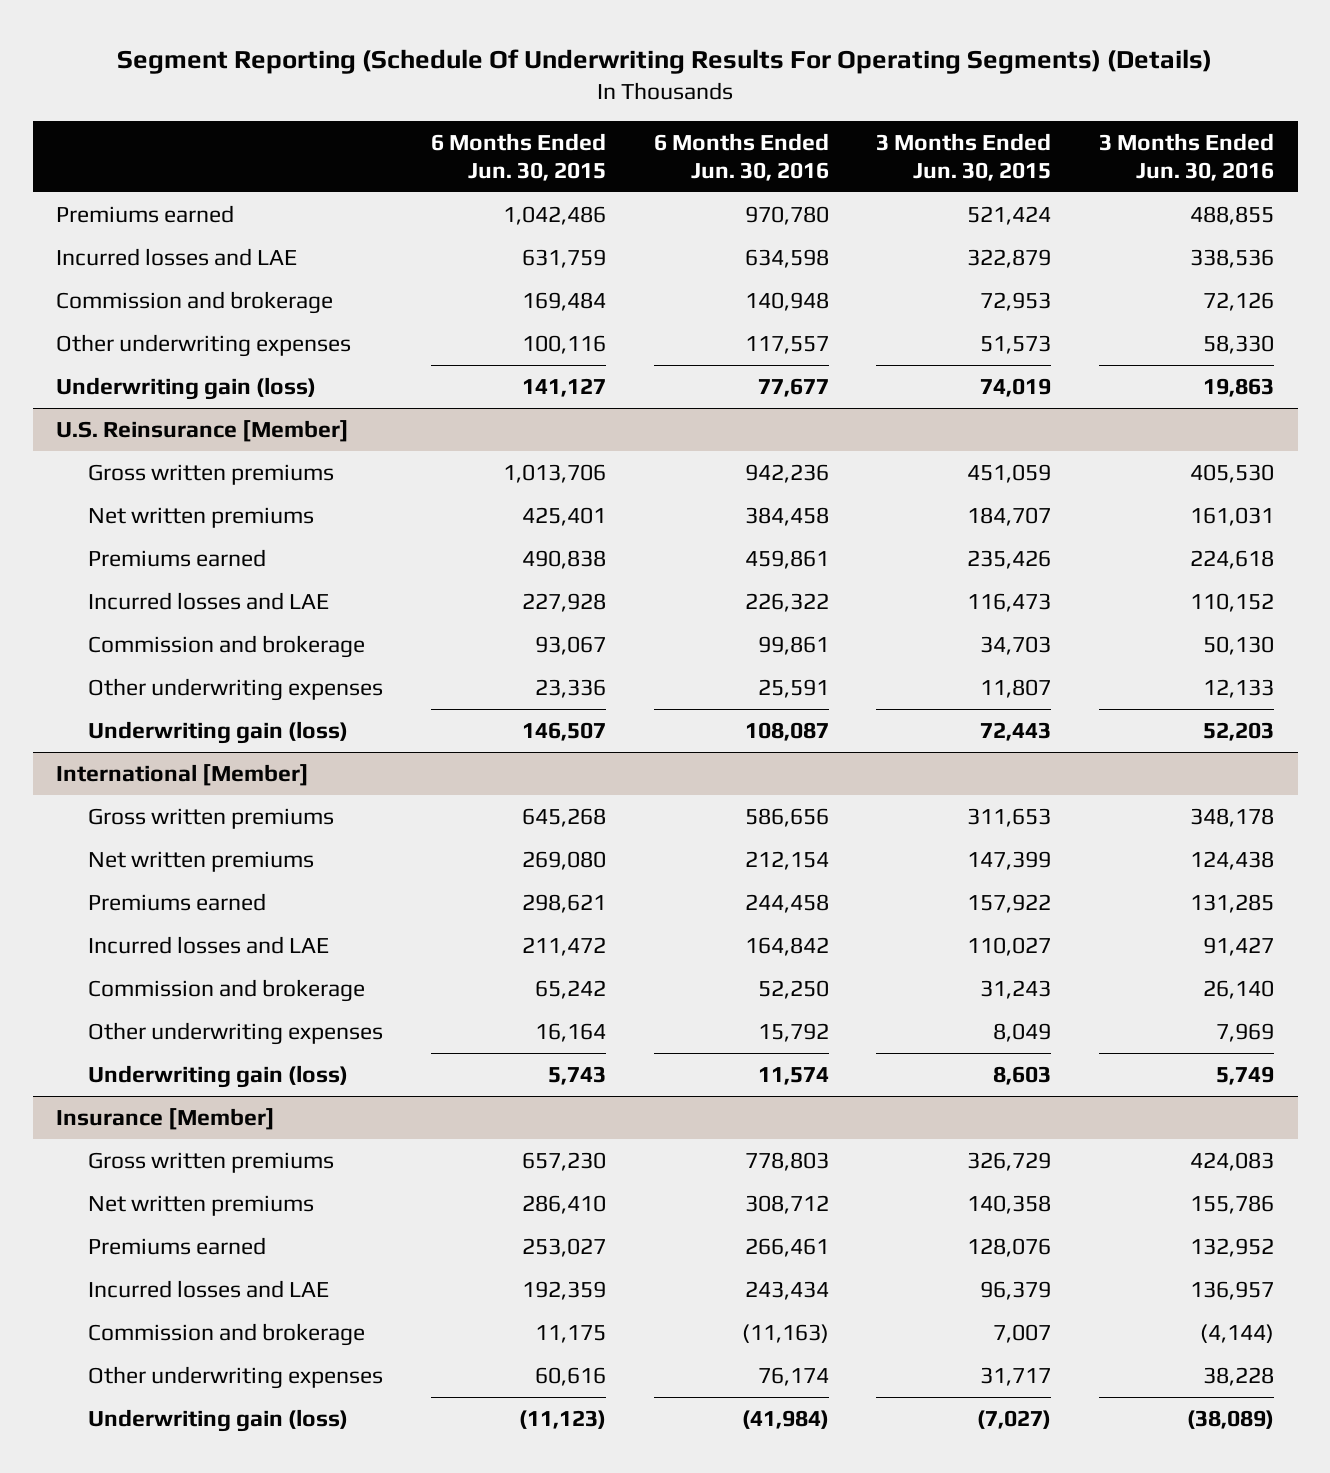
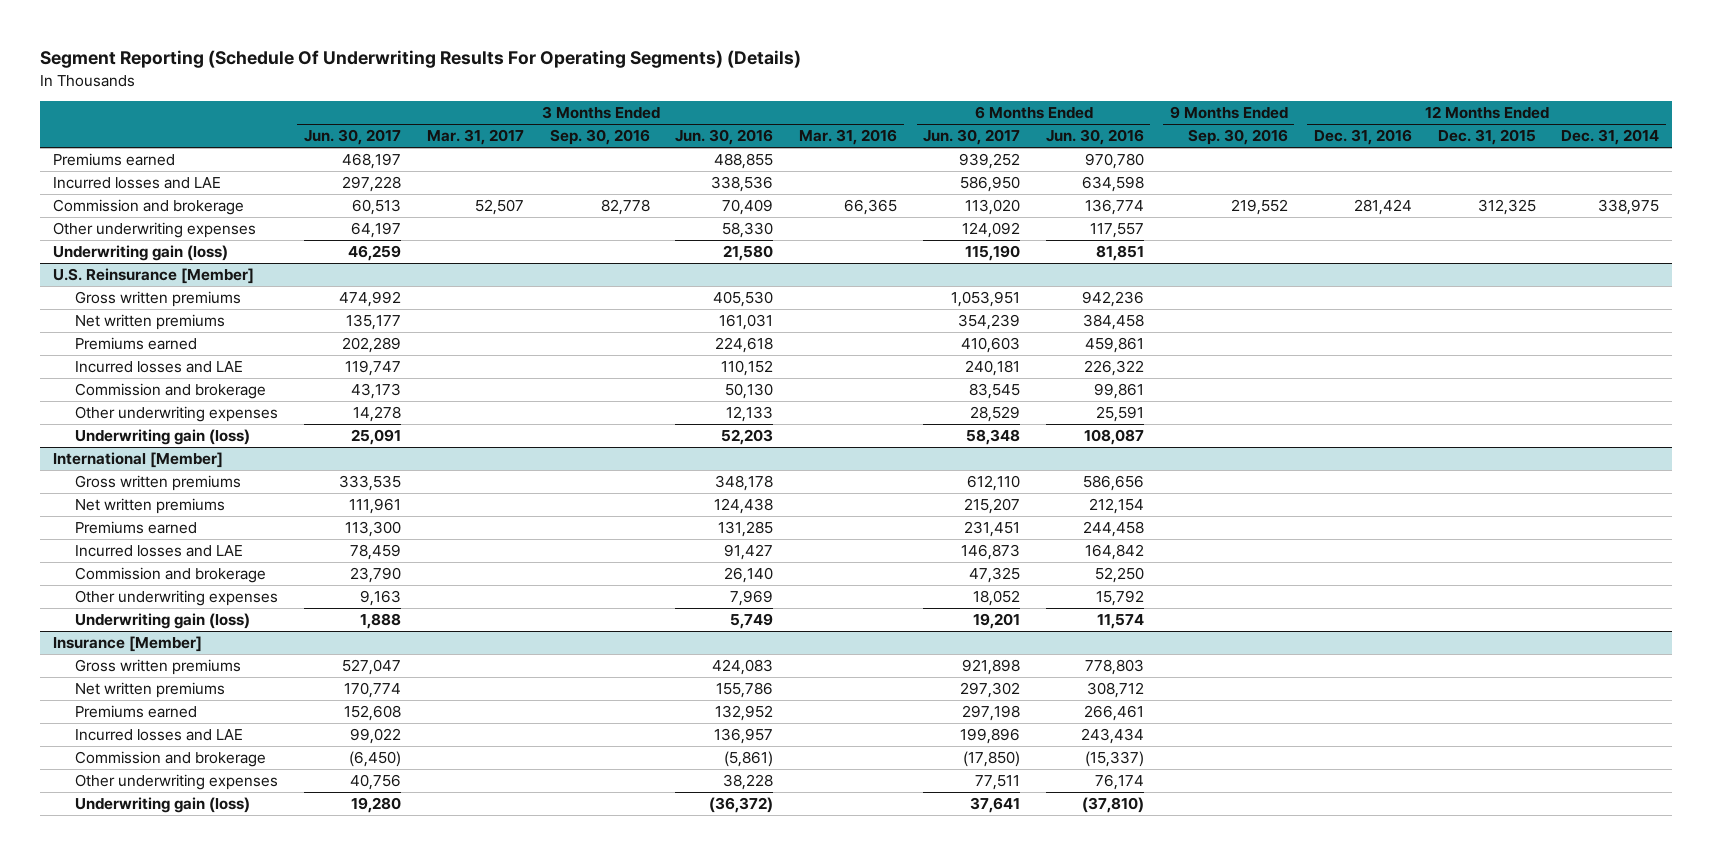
- | 6 Months Ended Jun. 30, 2015 | 6 Months Ended Jun. 30, 2016 | 3 Months Ended Jun. 30, 2015 | 3 Months Ended Jun. 30, 2016
+ | 3 Months Ended Jun. 30, 2017 | 3 Months Ended Mar. 31, 2017 | 3 Months Ended Sep. 30, 2016 | 3 Months Ended Jun. 30, 2016 | 3 Months Ended Mar. 31, 2016 | 6 Months Ended Jun. 30, 2017 | 6 Months Ended Jun. 30, 2016 | 9 Months Ended Sep. 30, 2016 | 12 Months Ended Dec. 31, 2016 | 12 Months Ended Dec. 31, 2015 | 12 Months Ended Dec. 31, 2014
- Commission and brokerage | 169,484 | 140,948 | 72,953 | 72,126
+ Commission and brokerage | 60,513 | 52,507 | 82,778 | 70,409 | 66,365 | 113,020 | 136,774 | 219,552 | 281,424 | 312,325 | 338,975
- Underwriting gain (loss) | 141,127 | 77,677 | 74,019 | 19,863
+ Underwriting gain (loss) | 46,259 | | | 21,580 | | 115,190 | 81,851 | | | |
@ Insurance [Member]
- Commission and brokerage | 11,175 | (11,163) | 7,007 | (4,144)
+ Commission and brokerage | (6,450) | | | (5,861) | | (17,850) | (15,337) | | | |
- Underwriting gain (loss) | (11,123) | (41,984) | (7,027) | (38,089)
+ Underwriting gain (loss) | 19,280 | | | (36,372) | | 37,641 | (37,810) | | | |

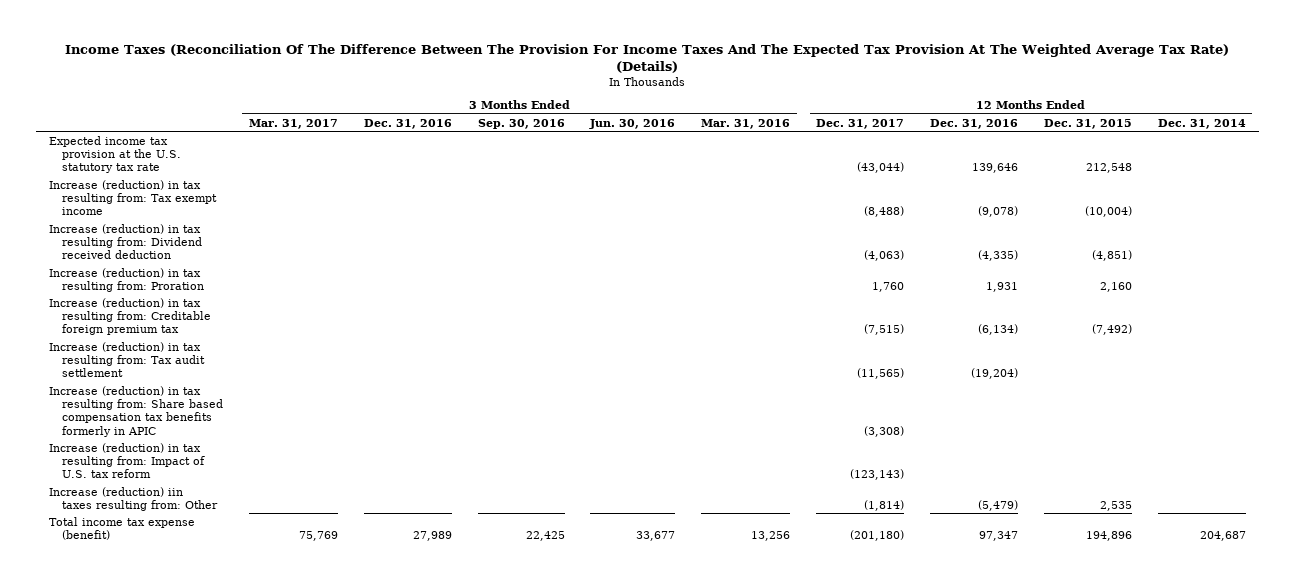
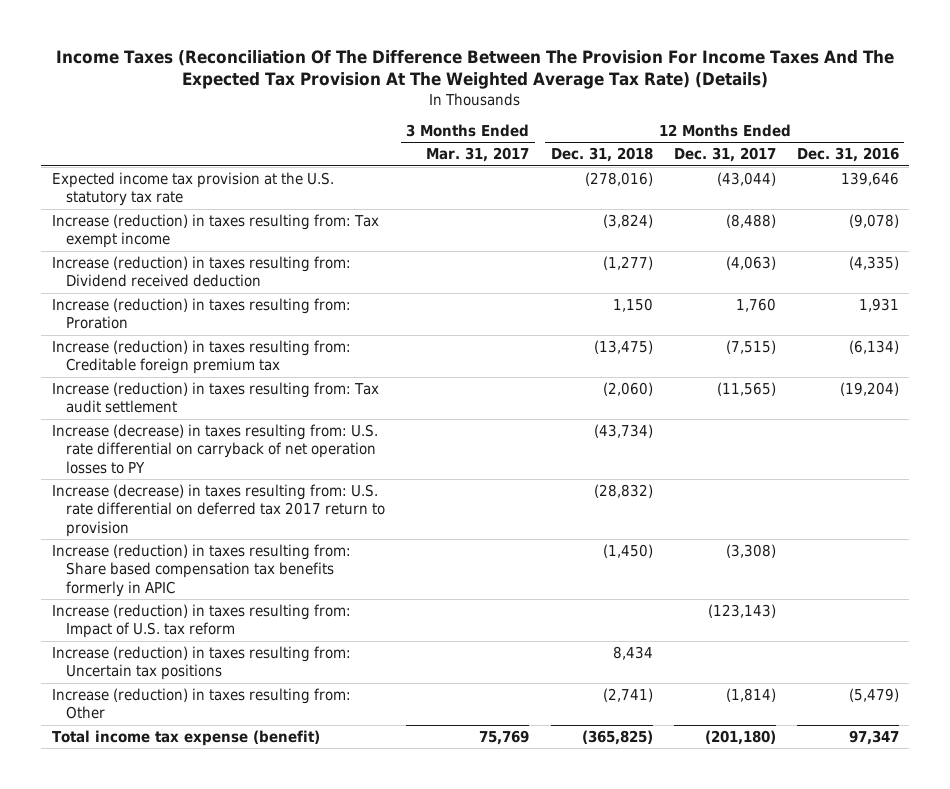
- | 3 Months Ended Mar. 31, 2017 | 3 Months Ended Dec. 31, 2016 | 3 Months Ended Sep. 30, 2016 | 3 Months Ended Jun. 30, 2016 | 3 Months Ended Mar. 31, 2016 | 12 Months Ended Dec. 31, 2017 | 12 Months Ended Dec. 31, 2016 | 12 Months Ended Dec. 31, 2015 | 12 Months Ended Dec. 31, 2014
+ | 3 Months Ended Mar. 31, 2017 | 12 Months Ended Dec. 31, 2018 | 12 Months Ended Dec. 31, 2017 | 12 Months Ended Dec. 31, 2016
- Increase (reduction) in tax resulting from: Tax exempt income | | | | | | (8,488) | (9,078) | (10,004) |
- Increase (reduction) in tax resulting from: Dividend received deduction | | | | | | (4,063) | (4,335) | (4,851) |
- Increase (reduction) in tax resulting from: Proration | | | | | | 1,760 | 1,931 | 2,160 |
- Increase (reduction) in tax resulting from: Creditable foreign premium tax | | | | | | (7,515) | (6,134) | (7,492) |
- Increase (reduction) in tax resulting from: Tax audit settlement | | | | | | (11,565) | (19,204) | |
- Increase (reduction) in tax resulting from: Share based compensation tax benefits formerly in APIC | | | | | | (3,308) | | |
- Increase (reduction) in tax resulting from: Impact of U.S. tax reform | | | | | | (123,143) | | |
- Increase (reduction) iin taxes resulting from: Other | | | | | | (1,814) | (5,479) | 2,535 |
+ Increase (reduction) in taxes resulting from: Tax exempt income | | (3,824) | (8,488) | (9,078)
+ Increase (reduction) in taxes resulting from: Dividend received deduction | | (1,277) | (4,063) | (4,335)
+ Increase (reduction) in taxes resulting from: Proration | | 1,150 | 1,760 | 1,931
+ Increase (reduction) in taxes resulting from: Creditable foreign premium tax | | (13,475) | (7,515) | (6,134)
+ Increase (reduction) in taxes resulting from: Tax audit settlement | | (2,060) | (11,565) | (19,204)
+ Increase (decrease) in taxes resulting from: U.S. rate differential on carryback of net operation losses to PY | | (43,734) | |
+ Increase (decrease) in taxes resulting from: U.S. rate differential on deferred tax 2017 return to provision | | (28,832) | |
+ Increase (reduction) in taxes resulting from: Share based compensation tax benefits formerly in APIC | | (1,450) | (3,308) |
+ Increase (reduction) in taxes resulting from: Impact of U.S. tax reform | | | (123,143) |
+ Increase (reduction) in taxes resulting from: Uncertain tax positions | | 8,434 | |
+ Increase (reduction) in taxes resulting from: Other | | (2,741) | (1,814) | (5,479)

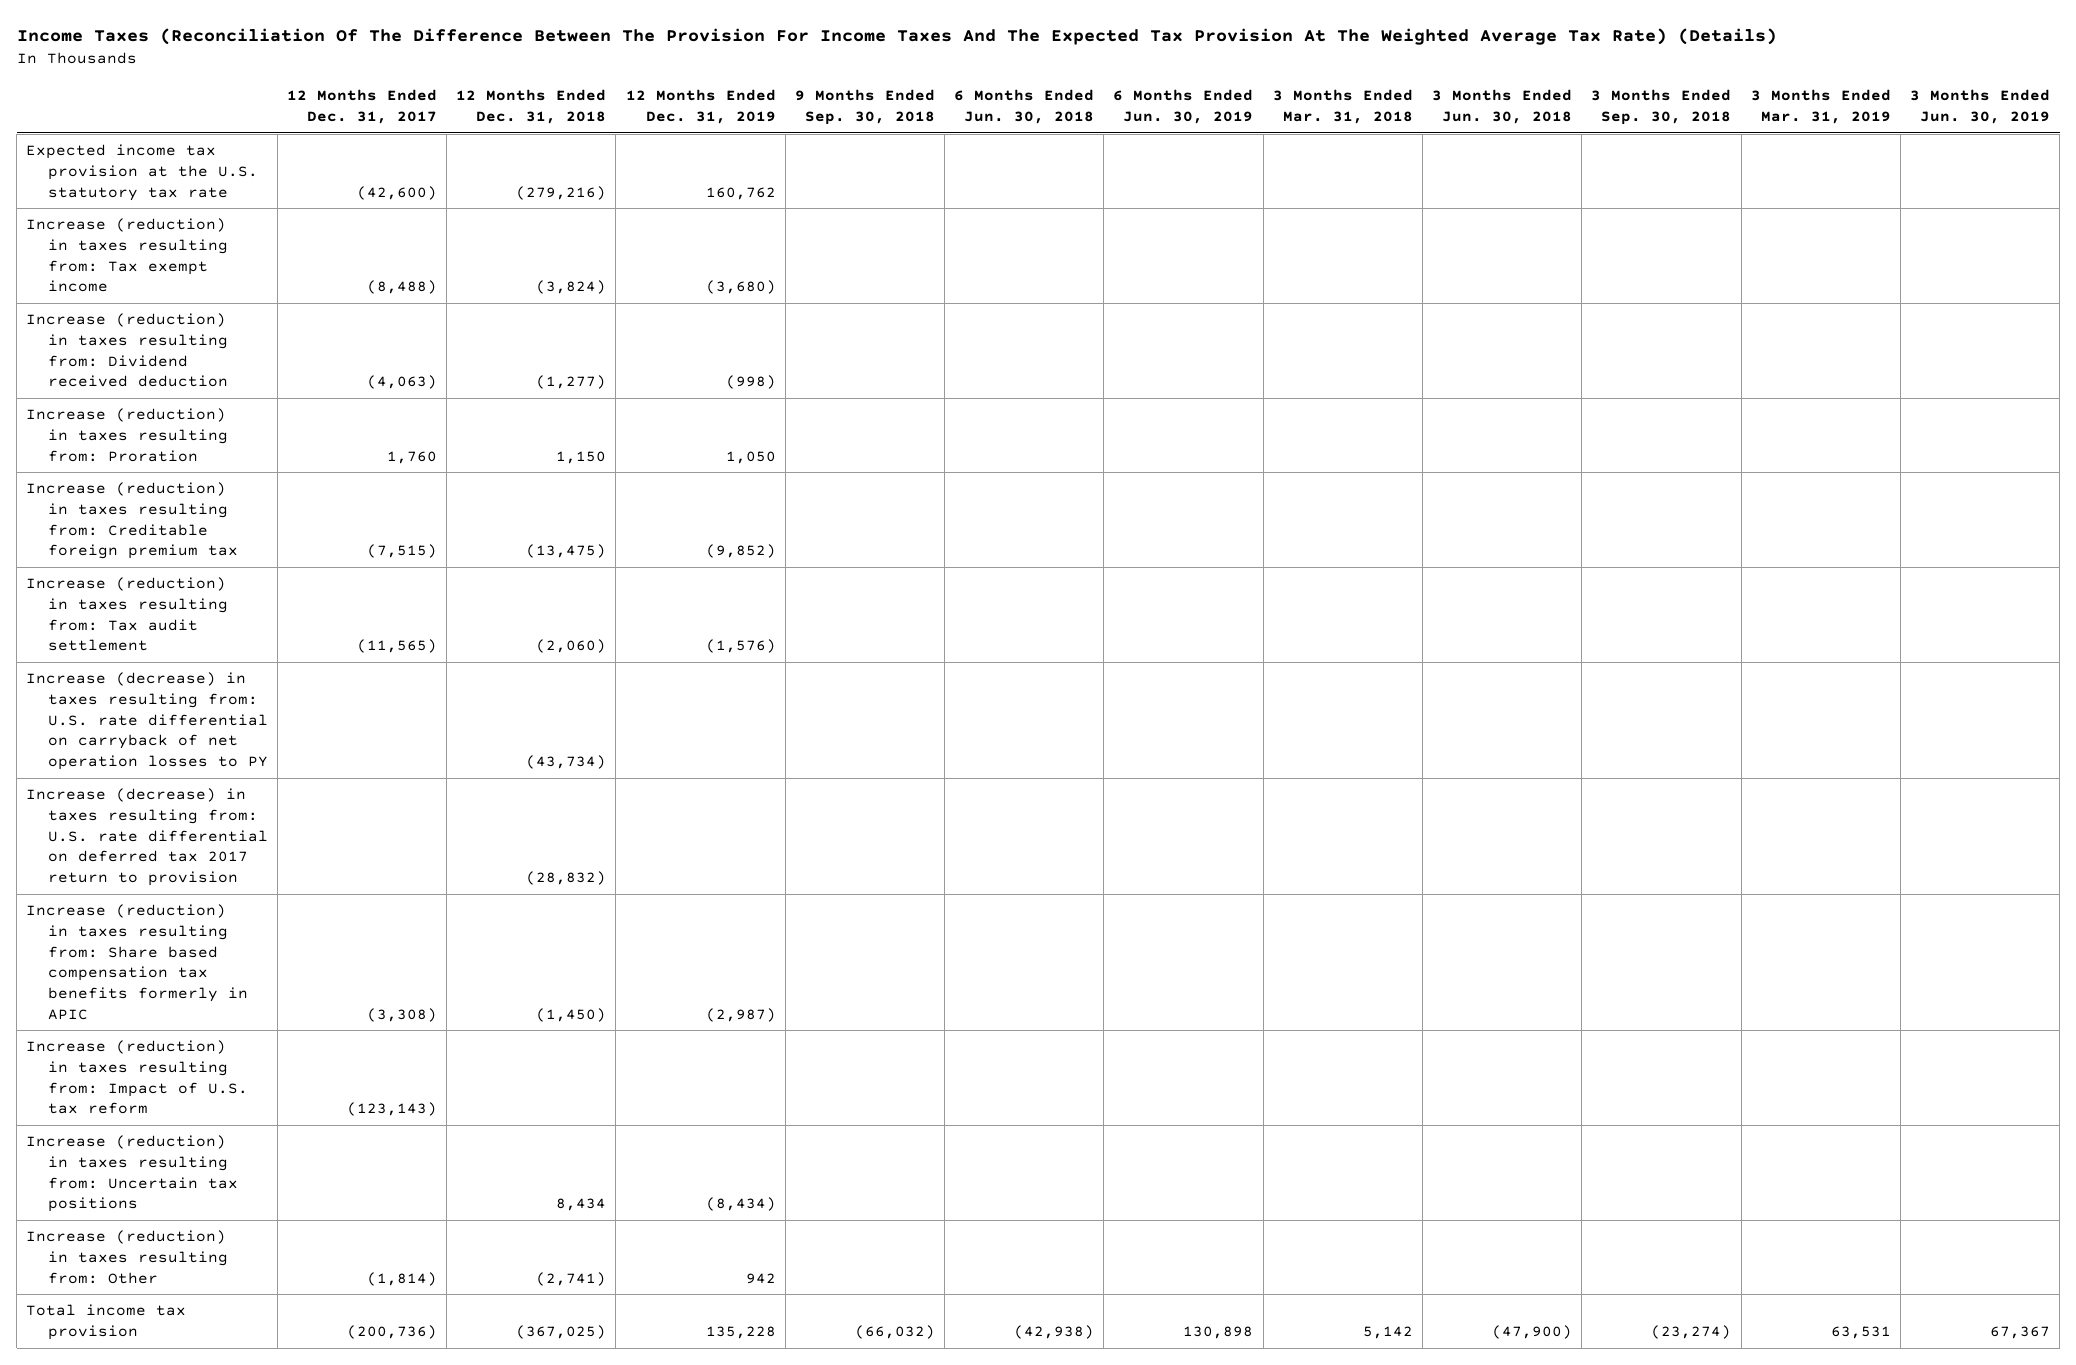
- | 3 Months Ended Mar. 31, 2017 | 12 Months Ended Dec. 31, 2018 | 12 Months Ended Dec. 31, 2017 | 12 Months Ended Dec. 31, 2016
+ | 12 Months Ended Dec. 31, 2017 | 12 Months Ended Dec. 31, 2018 | 12 Months Ended Dec. 31, 2019 | 9 Months Ended Sep. 30, 2018 | 6 Months Ended Jun. 30, 2018 | 6 Months Ended Jun. 30, 2019 | 3 Months Ended Mar. 31, 2018 | 3 Months Ended Jun. 30, 2018 | 3 Months Ended Sep. 30, 2018 | 3 Months Ended Mar. 31, 2019 | 3 Months Ended Jun. 30, 2019
- Expected income tax provision at the U.S. statutory tax rate | | (278,016) | (43,044) | 139,646
+ Expected income tax provision at the U.S. statutory tax rate | (42,600) | (279,216) | 160,762 | | | | | | | |
- Total income tax expense (benefit) | 75,769 | (365,825) | (201,180) | 97,347
+ Total income tax provision | (200,736) | (367,025) | 135,228 | (66,032) | (42,938) | 130,898 | 5,142 | (47,900) | (23,274) | 63,531 | 67,367

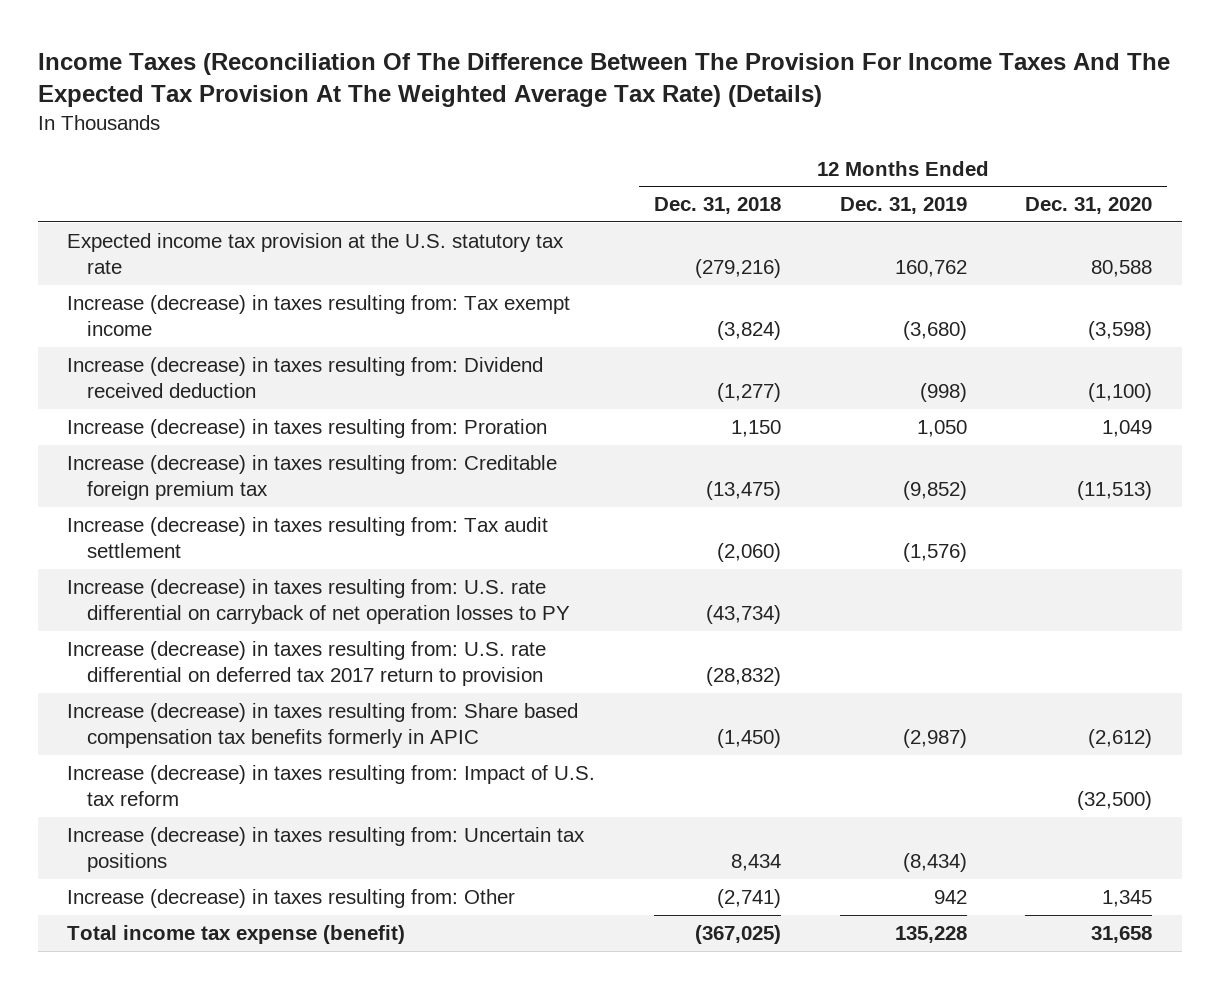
- | 12 Months Ended Dec. 31, 2017 | 12 Months Ended Dec. 31, 2018 | 12 Months Ended Dec. 31, 2019 | 9 Months Ended Sep. 30, 2018 | 6 Months Ended Jun. 30, 2018 | 6 Months Ended Jun. 30, 2019 | 3 Months Ended Mar. 31, 2018 | 3 Months Ended Jun. 30, 2018 | 3 Months Ended Sep. 30, 2018 | 3 Months Ended Mar. 31, 2019 | 3 Months Ended Jun. 30, 2019
+ | 12 Months Ended Dec. 31, 2018 | 12 Months Ended Dec. 31, 2019 | 12 Months Ended Dec. 31, 2020
- Increase (reduction) in taxes resulting from: Tax exempt income | (8,488) | (3,824) | (3,680) | | | | | | | |
- Increase (reduction) in taxes resulting from: Dividend received deduction | (4,063) | (1,277) | (998) | | | | | | | |
- Increase (reduction) in taxes resulting from: Proration | 1,760 | 1,150 | 1,050 | | | | | | | |
- Increase (reduction) in taxes resulting from: Creditable foreign premium tax | (7,515) | (13,475) | (9,852) | | | | | | | |
- Increase (reduction) in taxes resulting from: Tax audit settlement | (11,565) | (2,060) | (1,576) | | | | | | | |
+ Increase (decrease) in taxes resulting from: Tax exempt income | (3,824) | (3,680) | (3,598)
+ Increase (decrease) in taxes resulting from: Dividend received deduction | (1,277) | (998) | (1,100)
+ Increase (decrease) in taxes resulting from: Proration | 1,150 | 1,050 | 1,049
+ Increase (decrease) in taxes resulting from: Creditable foreign premium tax | (13,475) | (9,852) | (11,513)
+ Increase (decrease) in taxes resulting from: Tax audit settlement | (2,060) | (1,576) |
- Increase (reduction) in taxes resulting from: Share based compensation tax benefits formerly in APIC | (3,308) | (1,450) | (2,987) | | | | | | | |
- Increase (reduction) in taxes resulting from: Impact of U.S. tax reform | (123,143) | | | | | | | | | |
- Increase (reduction) in taxes resulting from: Uncertain tax positions | | 8,434 | (8,434) | | | | | | | |
- Increase (reduction) in taxes resulting from: Other | (1,814) | (2,741) | 942 | | | | | | | |
- Total income tax provision | (200,736) | (367,025) | 135,228 | (66,032) | (42,938) | 130,898 | 5,142 | (47,900) | (23,274) | 63,531 | 67,367
+ Increase (decrease) in taxes resulting from: Share based compensation tax benefits formerly in APIC | (1,450) | (2,987) | (2,612)
+ Increase (decrease) in taxes resulting from: Impact of U.S. tax reform | | | (32,500)
+ Increase (decrease) in taxes resulting from: Uncertain tax positions | 8,434 | (8,434) |
+ Increase (decrease) in taxes resulting from: Other | (2,741) | 942 | 1,345
+ Total income tax expense (benefit) | (367,025) | 135,228 | 31,658

